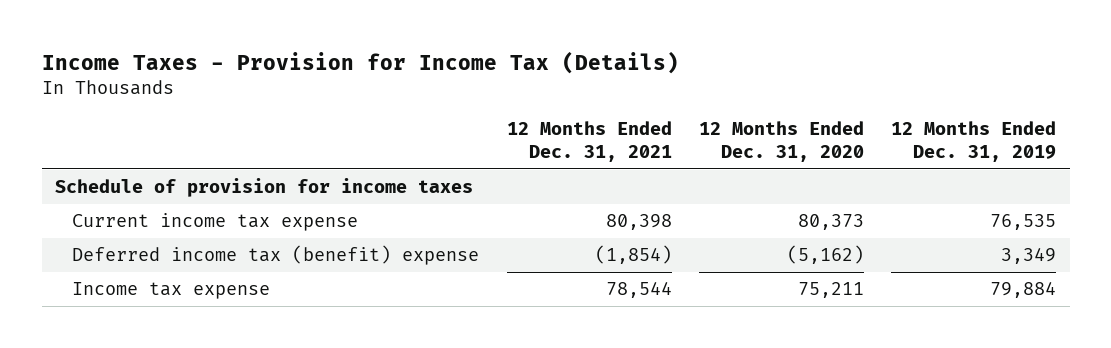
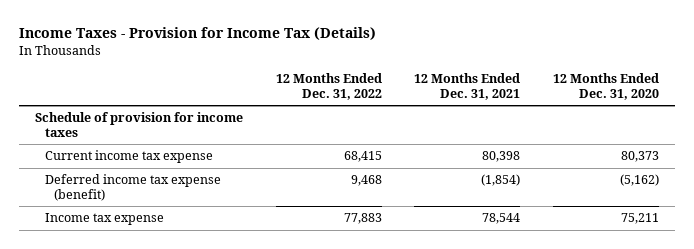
- | 12 Months Ended Dec. 31, 2021 | 12 Months Ended Dec. 31, 2020 | 12 Months Ended Dec. 31, 2019
+ | 12 Months Ended Dec. 31, 2022 | 12 Months Ended Dec. 31, 2021 | 12 Months Ended Dec. 31, 2020
- Deferred income tax (benefit) expense | (1,854) | (5,162) | 3,349
+ Deferred income tax expense (benefit) | 9,468 | (1,854) | (5,162)

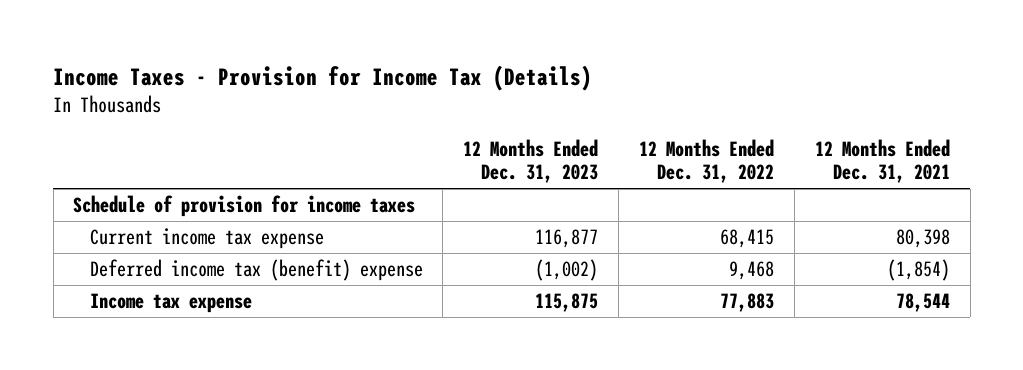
- | 12 Months Ended Dec. 31, 2022 | 12 Months Ended Dec. 31, 2021 | 12 Months Ended Dec. 31, 2020
+ | 12 Months Ended Dec. 31, 2023 | 12 Months Ended Dec. 31, 2022 | 12 Months Ended Dec. 31, 2021
- Deferred income tax expense (benefit) | 9,468 | (1,854) | (5,162)
+ Deferred income tax (benefit) expense | (1,002) | 9,468 | (1,854)

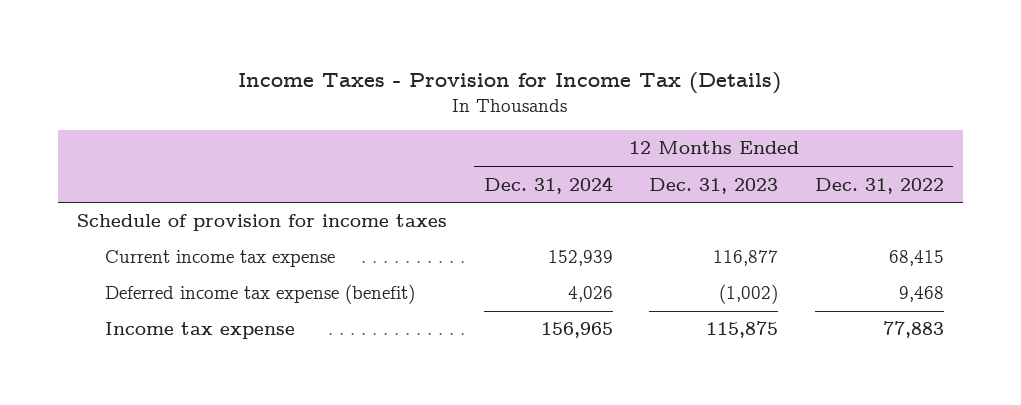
- | 12 Months Ended Dec. 31, 2023 | 12 Months Ended Dec. 31, 2022 | 12 Months Ended Dec. 31, 2021
+ | 12 Months Ended Dec. 31, 2024 | 12 Months Ended Dec. 31, 2023 | 12 Months Ended Dec. 31, 2022
- Deferred income tax (benefit) expense | (1,002) | 9,468 | (1,854)
+ Deferred income tax expense (benefit) | 4,026 | (1,002) | 9,468

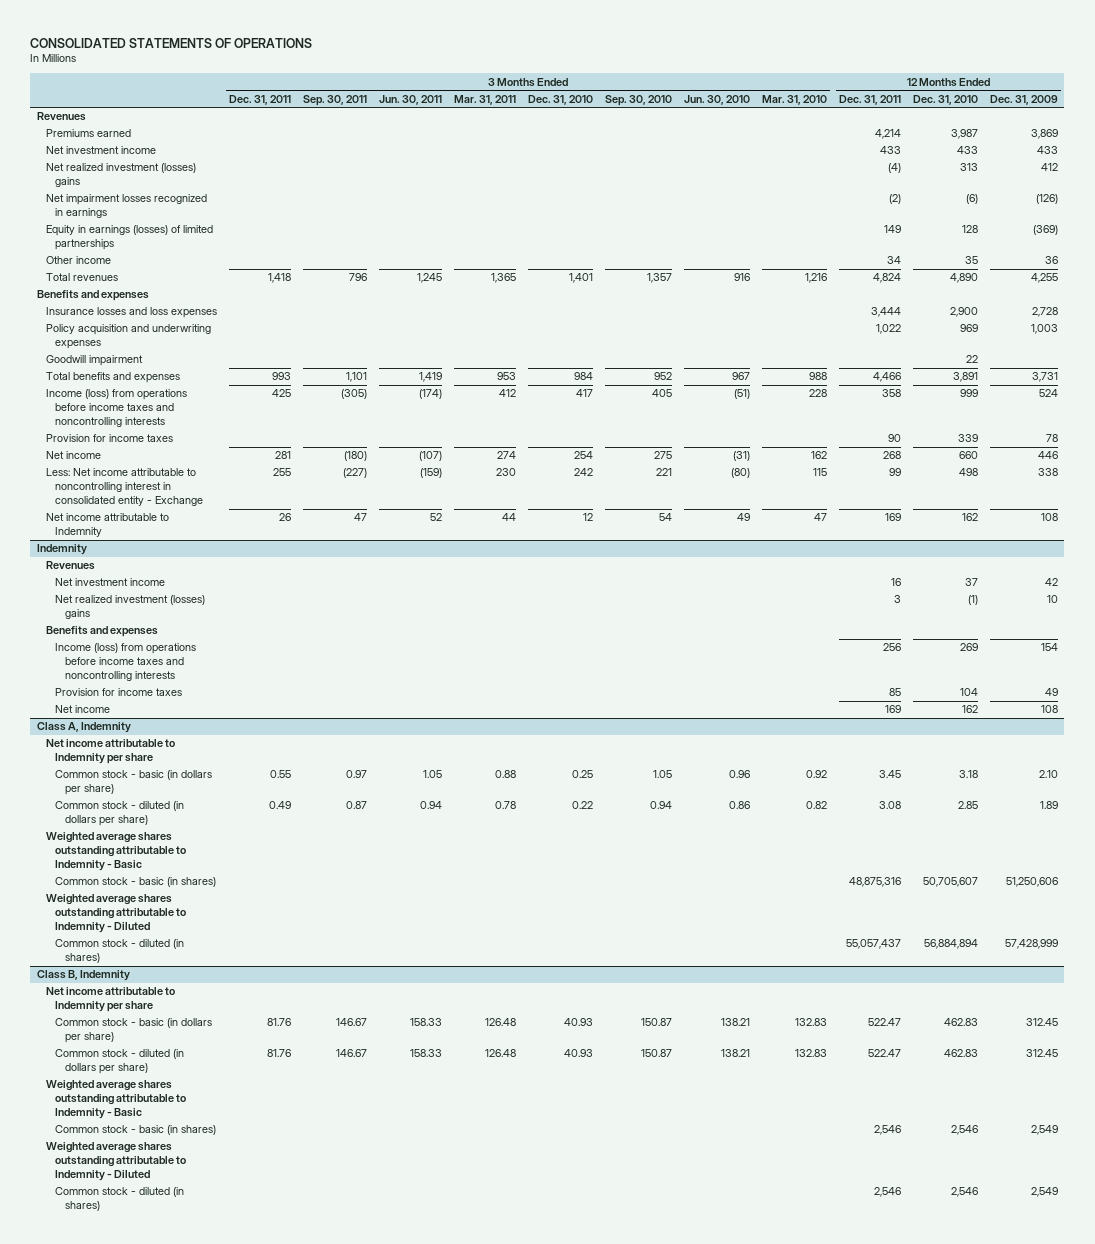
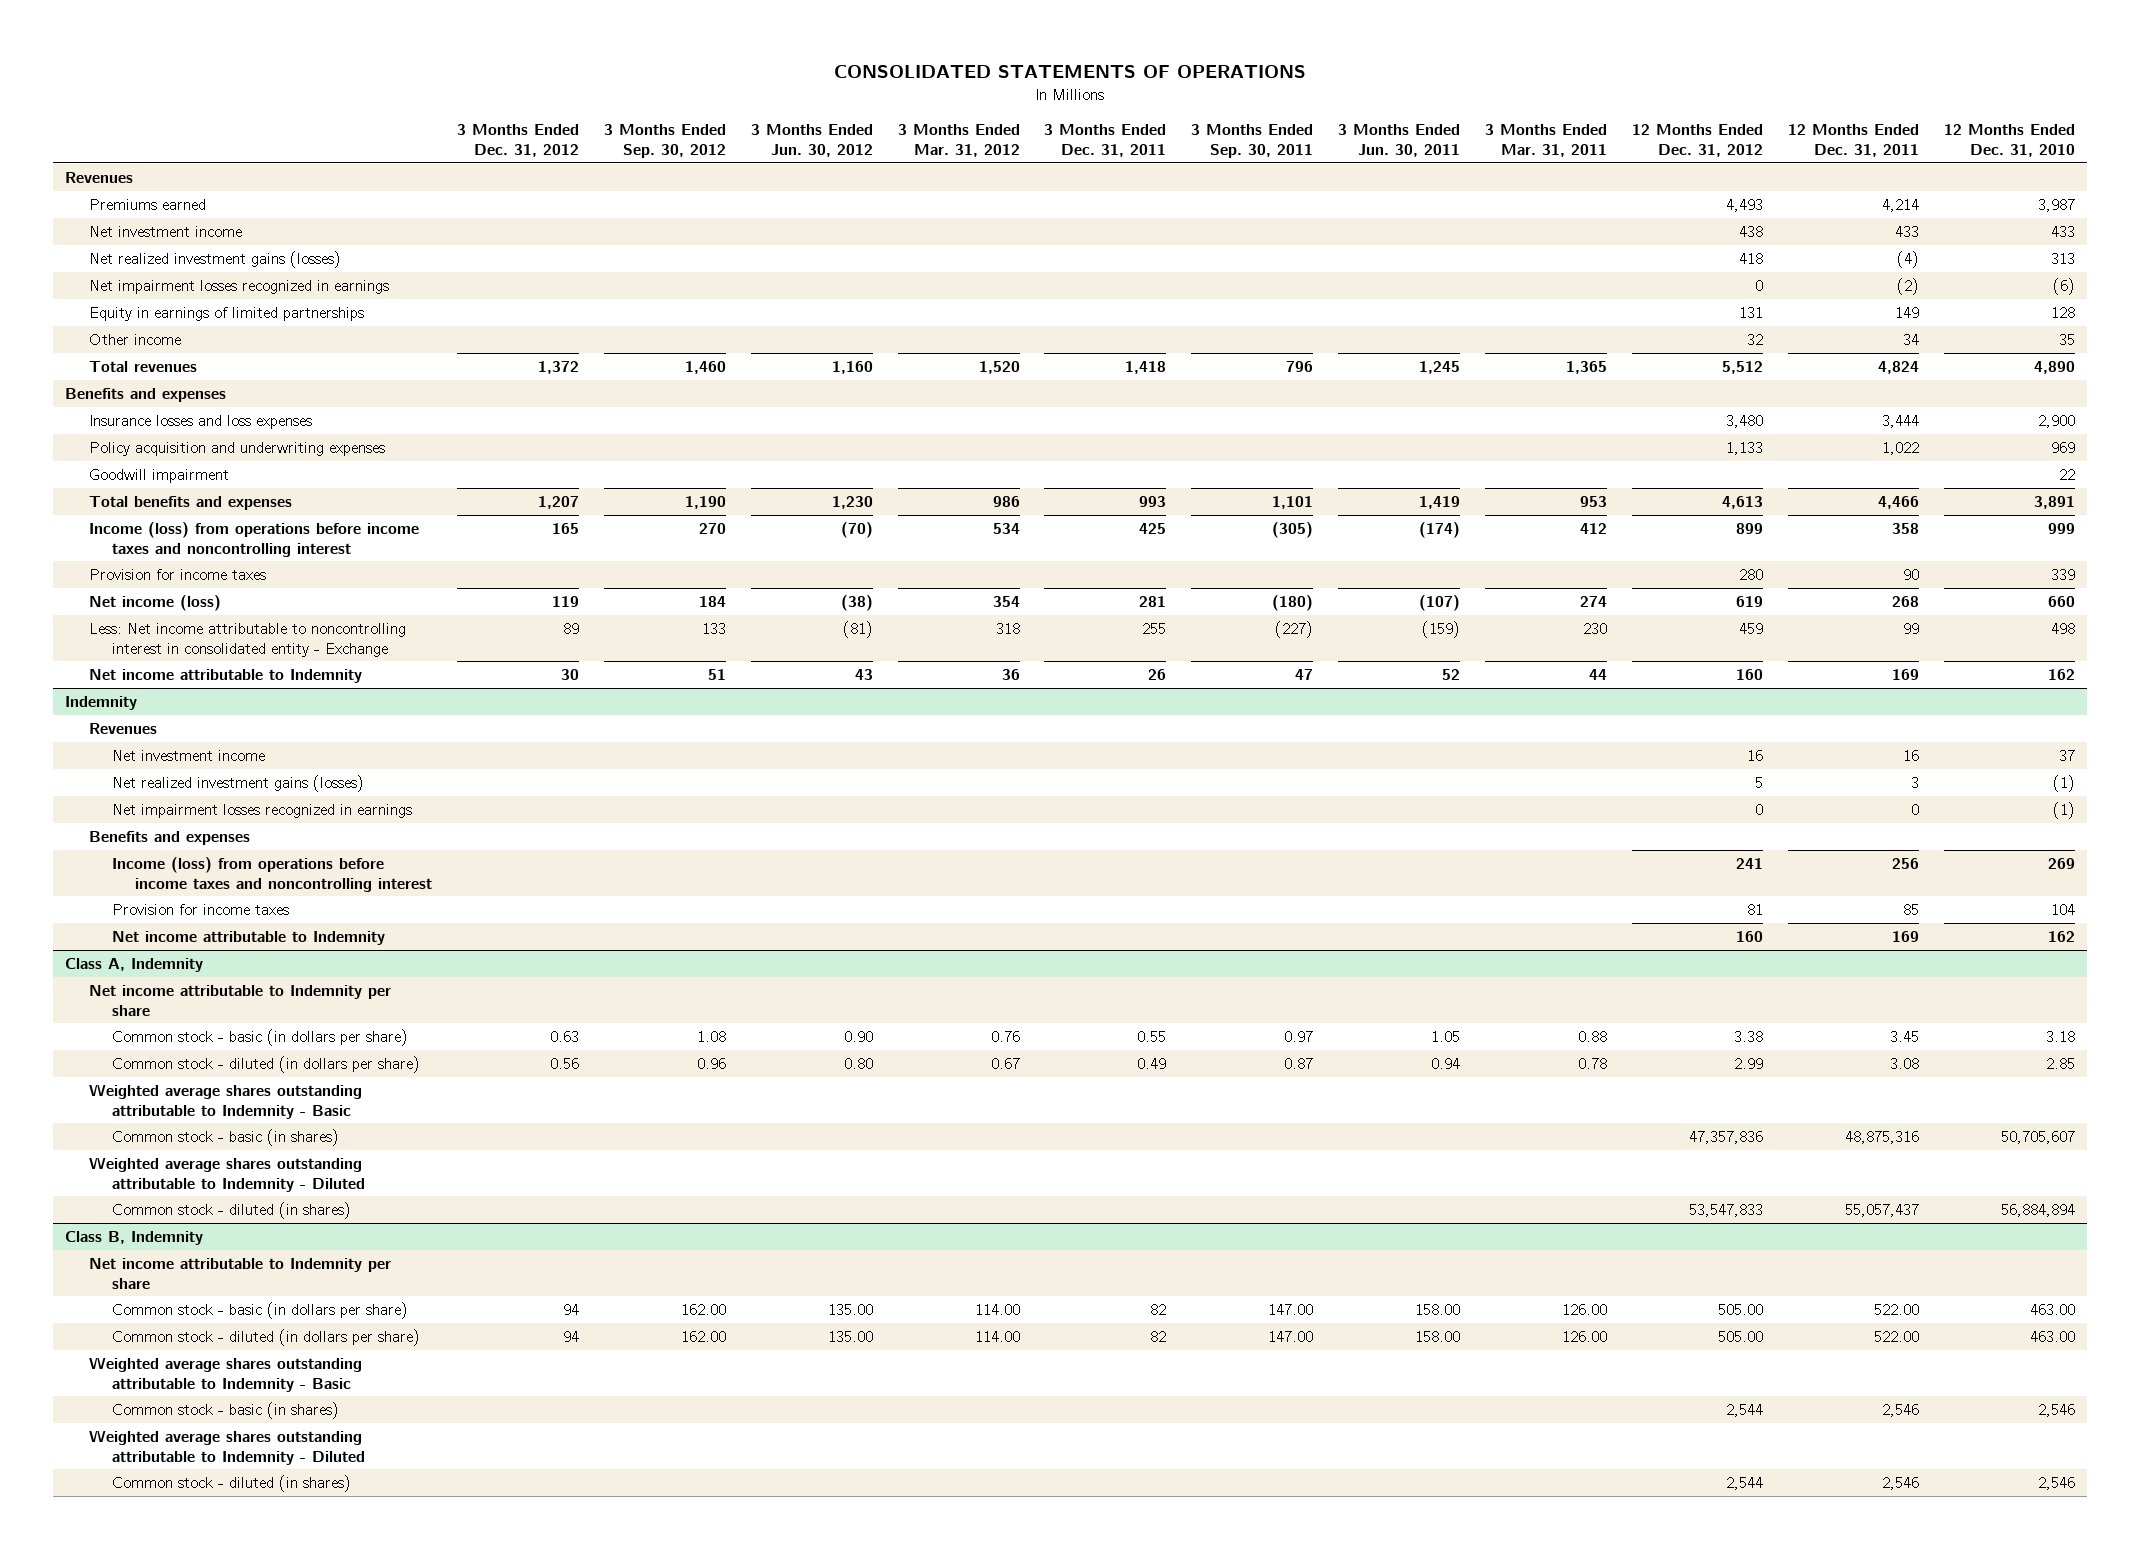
- | 3 Months Ended Dec. 31, 2011 | 3 Months Ended Sep. 30, 2011 | 3 Months Ended Jun. 30, 2011 | 3 Months Ended Mar. 31, 2011 | 3 Months Ended Dec. 31, 2010 | 3 Months Ended Sep. 30, 2010 | 3 Months Ended Jun. 30, 2010 | 3 Months Ended Mar. 31, 2010 | 12 Months Ended Dec. 31, 2011 | 12 Months Ended Dec. 31, 2010 | 12 Months Ended Dec. 31, 2009
+ | 3 Months Ended Dec. 31, 2012 | 3 Months Ended Sep. 30, 2012 | 3 Months Ended Jun. 30, 2012 | 3 Months Ended Mar. 31, 2012 | 3 Months Ended Dec. 31, 2011 | 3 Months Ended Sep. 30, 2011 | 3 Months Ended Jun. 30, 2011 | 3 Months Ended Mar. 31, 2011 | 12 Months Ended Dec. 31, 2012 | 12 Months Ended Dec. 31, 2011 | 12 Months Ended Dec. 31, 2010
- Net realized investment (losses) gains | | | | | | | | | (4) | 313 | 412
+ Net realized investment gains (losses) | | | | | | | | | 418 | (4) | 313
- Equity in earnings (losses) of limited partnerships | | | | | | | | | 149 | 128 | (369)
+ Equity in earnings of limited partnerships | | | | | | | | | 131 | 149 | 128
- Income (loss) from operations before income taxes and noncontrolling interests | 425 | (305) | (174) | 412 | 417 | 405 | (51) | 228 | 358 | 999 | 524
+ Income (loss) from operations before income taxes and noncontrolling interest | 165 | 270 | (70) | 534 | 425 | (305) | (174) | 412 | 899 | 358 | 999
- Net income | 281 | (180) | (107) | 274 | 254 | 275 | (31) | 162 | 268 | 660 | 446
+ Net income (loss) | 119 | 184 | (38) | 354 | 281 | (180) | (107) | 274 | 619 | 268 | 660
@ Indemnity
- Net realized investment (losses) gains | | | | | | | | | 3 | (1) | 10
+ Net realized investment gains (losses) | | | | | | | | | 5 | 3 | (1)
+ Net impairment losses recognized in earnings | | | | | | | | | 0 | 0 | (1)
- Income (loss) from operations before income taxes and noncontrolling interests | | | | | | | | | 256 | 269 | 154
+ Income (loss) from operations before income taxes and noncontrolling interest | | | | | | | | | 241 | 256 | 269
- Net income | | | | | | | | | 169 | 162 | 108
+ Net income attributable to Indemnity | | | | | | | | | 160 | 169 | 162
@ Class B, Indemnity
- Common stock - basic (in dollars per share) | 81.76 | 146.67 | 158.33 | 126.48 | 40.93 | 150.87 | 138.21 | 132.83 | 522.47 | 462.83 | 312.45
- Common stock - diluted (in dollars per share) | 81.76 | 146.67 | 158.33 | 126.48 | 40.93 | 150.87 | 138.21 | 132.83 | 522.47 | 462.83 | 312.45
+ Common stock - basic (in dollars per share) | 94 | 162.00 | 135.00 | 114.00 | 82 | 147.00 | 158.00 | 126.00 | 505.00 | 522.00 | 463.00
+ Common stock - diluted (in dollars per share) | 94 | 162.00 | 135.00 | 114.00 | 82 | 147.00 | 158.00 | 126.00 | 505.00 | 522.00 | 463.00

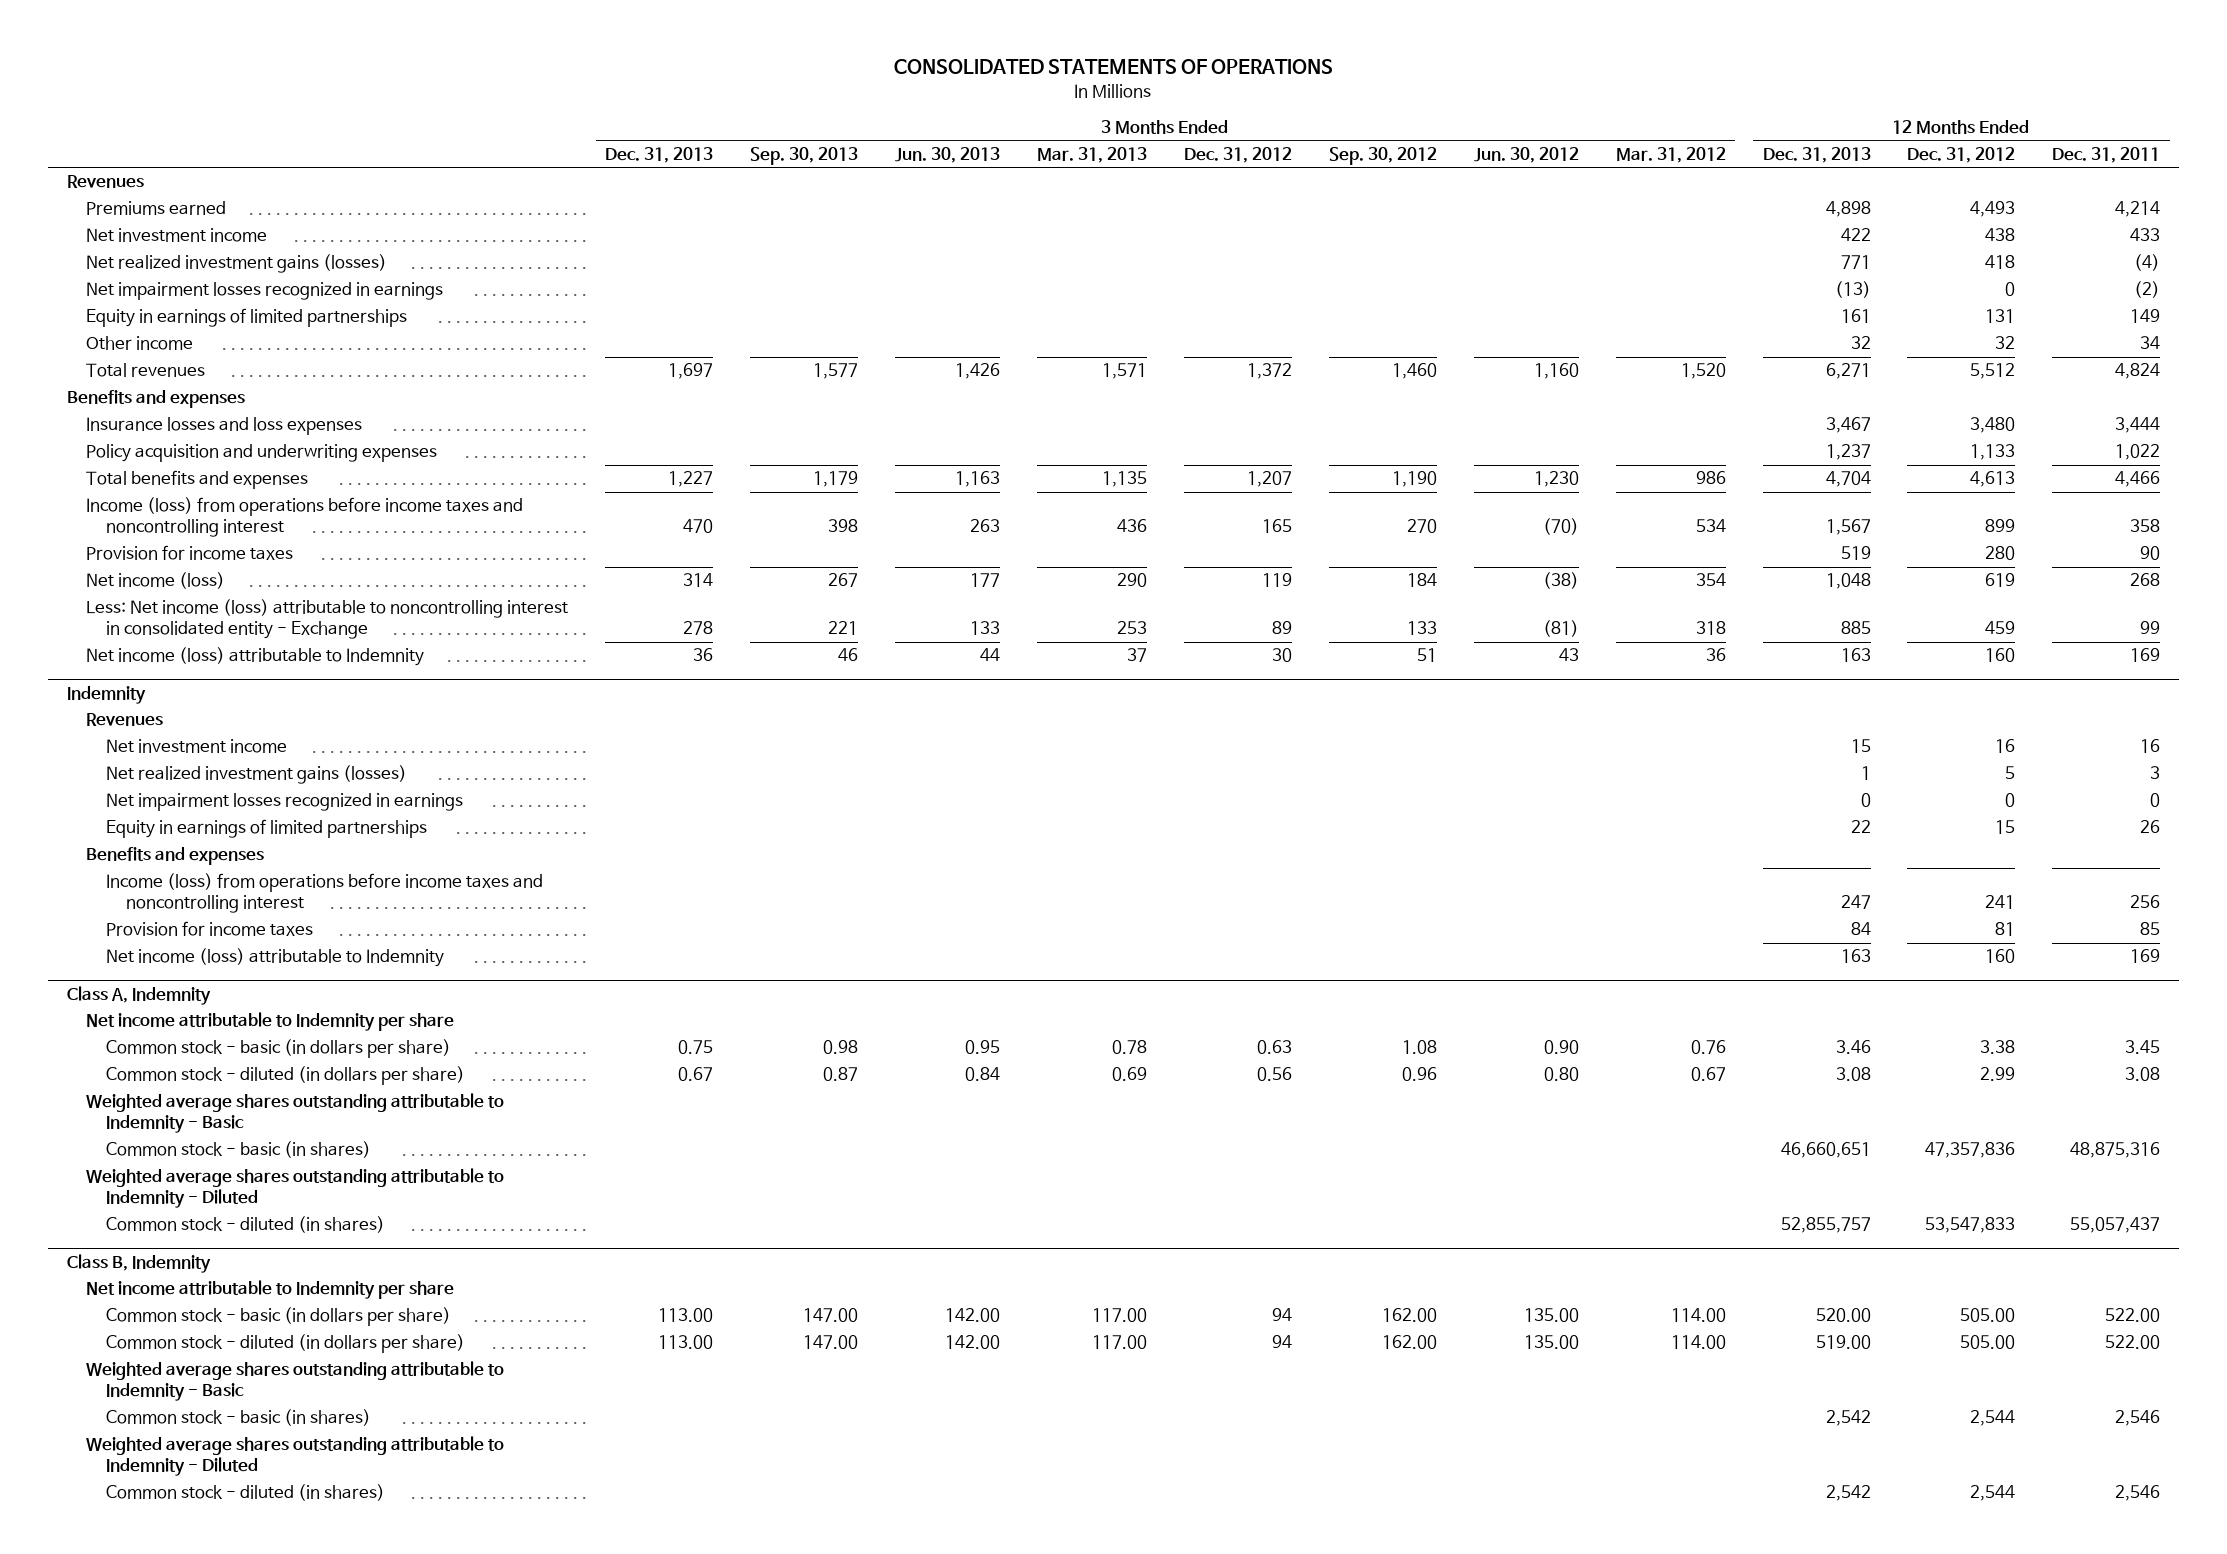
- | 3 Months Ended Dec. 31, 2012 | 3 Months Ended Sep. 30, 2012 | 3 Months Ended Jun. 30, 2012 | 3 Months Ended Mar. 31, 2012 | 3 Months Ended Dec. 31, 2011 | 3 Months Ended Sep. 30, 2011 | 3 Months Ended Jun. 30, 2011 | 3 Months Ended Mar. 31, 2011 | 12 Months Ended Dec. 31, 2012 | 12 Months Ended Dec. 31, 2011 | 12 Months Ended Dec. 31, 2010
+ | 3 Months Ended Dec. 31, 2013 | 3 Months Ended Sep. 30, 2013 | 3 Months Ended Jun. 30, 2013 | 3 Months Ended Mar. 31, 2013 | 3 Months Ended Dec. 31, 2012 | 3 Months Ended Sep. 30, 2012 | 3 Months Ended Jun. 30, 2012 | 3 Months Ended Mar. 31, 2012 | 12 Months Ended Dec. 31, 2013 | 12 Months Ended Dec. 31, 2012 | 12 Months Ended Dec. 31, 2011
- Goodwill impairment | | | | | | | | | | | 22
- Less: Net income attributable to noncontrolling interest in consolidated entity - Exchange | 89 | 133 | (81) | 318 | 255 | (227) | (159) | 230 | 459 | 99 | 498
- Net income attributable to Indemnity | 30 | 51 | 43 | 36 | 26 | 47 | 52 | 44 | 160 | 169 | 162
+ Less: Net income (loss) attributable to noncontrolling interest in consolidated entity - Exchange | 278 | 221 | 133 | 253 | 89 | 133 | (81) | 318 | 885 | 459 | 99
+ Net income (loss) attributable to Indemnity | 36 | 46 | 44 | 37 | 30 | 51 | 43 | 36 | 163 | 160 | 169
@ Indemnity
+ Equity in earnings of limited partnerships | | | | | | | | | 22 | 15 | 26
- Net income attributable to Indemnity | | | | | | | | | 160 | 169 | 162
+ Net income (loss) attributable to Indemnity | | | | | | | | | 163 | 160 | 169

